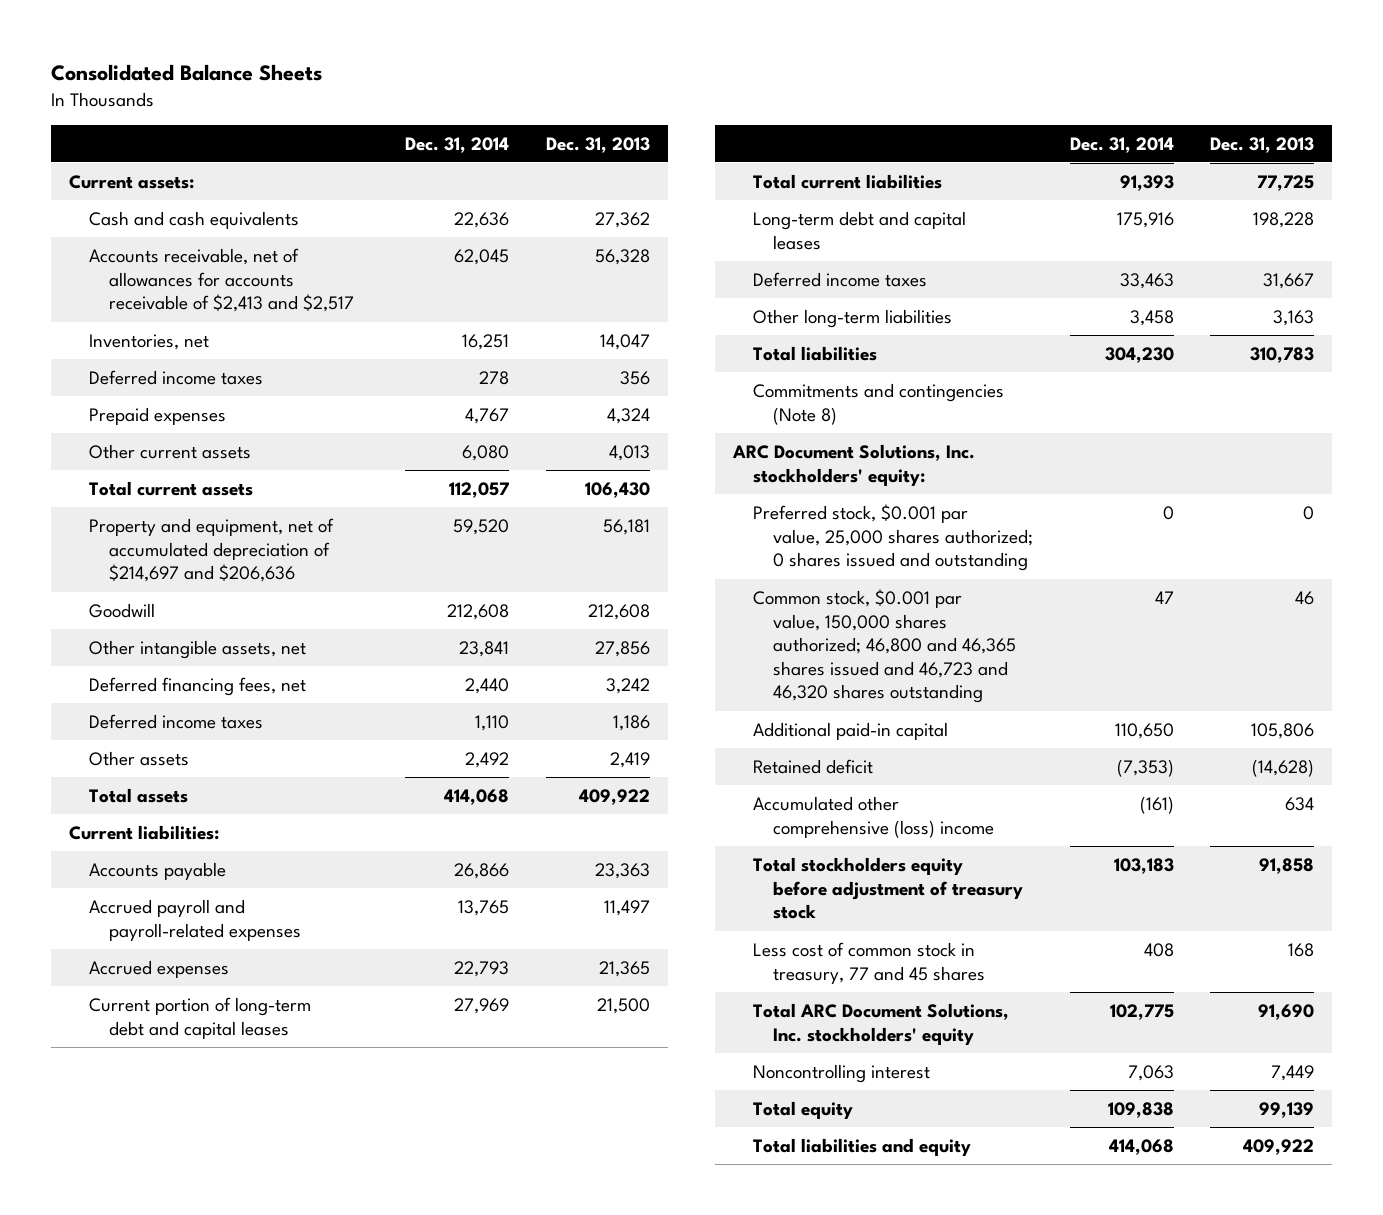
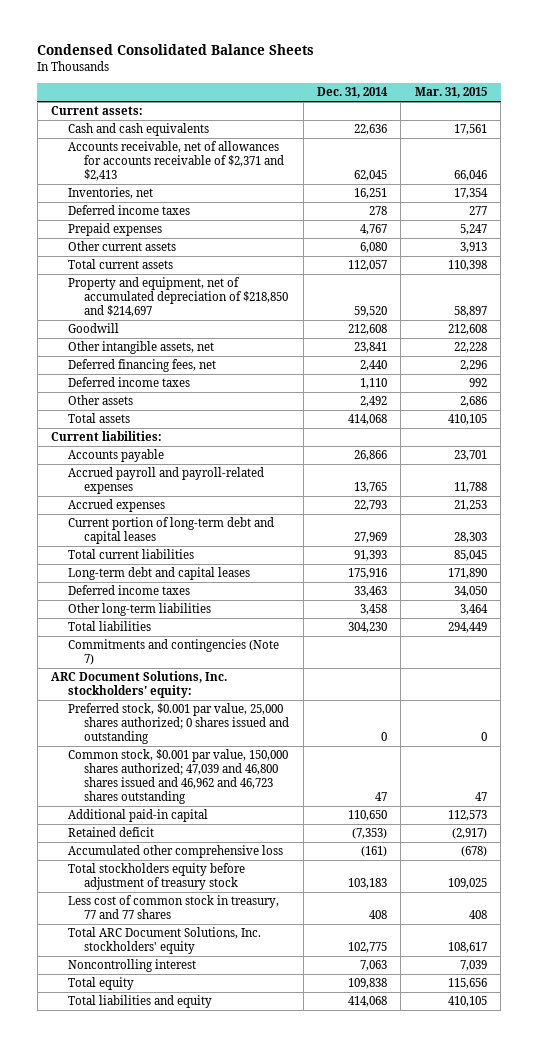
- Consolidated Balance Sheets
+ Condensed Consolidated Balance Sheets
- | Dec. 31, 2014 | Dec. 31, 2013
+ | Dec. 31, 2014 | Mar. 31, 2015
- Accounts receivable, net of allowances for accounts receivable of $2,413 and $2,517 | 62,045 | 56,328
+ Accounts receivable, net of allowances for accounts receivable of $2,371 and $2,413 | 62,045 | 66,046
- Property and equipment, net of accumulated depreciation of $214,697 and $206,636 | 59,520 | 56,181
+ Property and equipment, net of accumulated depreciation of $218,850 and $214,697 | 59,520 | 58,897
- Commitments and contingencies (Note 8)
+ Commitments and contingencies (Note 7)
- Common stock, $0.001 par value, 150,000 shares authorized; 46,800 and 46,365 shares issued and 46,723 and 46,320 shares outstanding | 47 | 46
+ Common stock, $0.001 par value, 150,000 shares authorized; 47,039 and 46,800 shares issued and 46,962 and 46,723 shares outstanding | 47 | 47
- Accumulated other comprehensive (loss) income | (161) | 634
+ Accumulated other comprehensive loss | (161) | (678)
- Less cost of common stock in treasury, 77 and 45 shares | 408 | 168
+ Less cost of common stock in treasury, 77 and 77 shares | 408 | 408

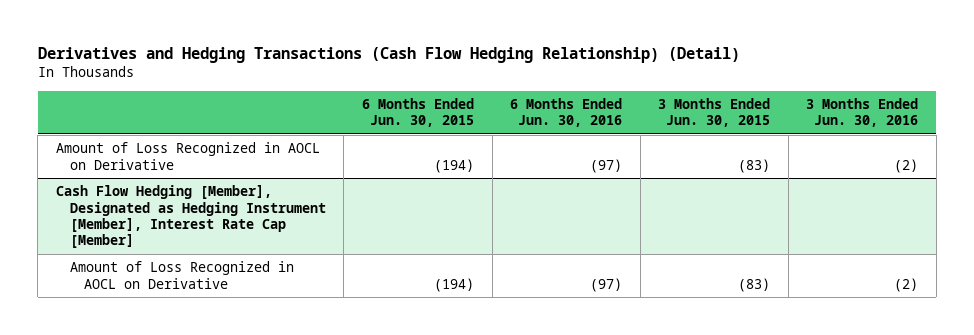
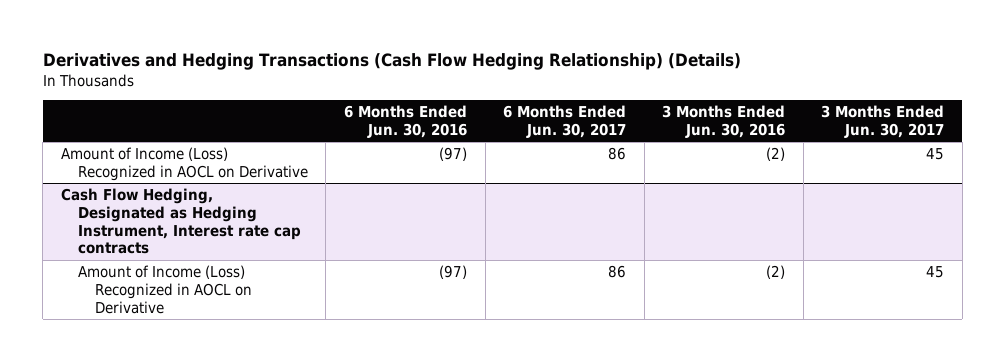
- Derivatives and Hedging Transactions (Cash Flow Hedging Relationship) (Detail)
+ Derivatives and Hedging Transactions (Cash Flow Hedging Relationship) (Details)
- | 6 Months Ended Jun. 30, 2015 | 6 Months Ended Jun. 30, 2016 | 3 Months Ended Jun. 30, 2015 | 3 Months Ended Jun. 30, 2016
+ | 6 Months Ended Jun. 30, 2016 | 6 Months Ended Jun. 30, 2017 | 3 Months Ended Jun. 30, 2016 | 3 Months Ended Jun. 30, 2017
- Amount of Loss Recognized in AOCL on Derivative | (194) | (97) | (83) | (2)
- Cash Flow Hedging [Member], Designated as Hedging Instrument [Member], Interest Rate Cap [Member]
- Amount of Loss Recognized in AOCL on Derivative | (194) | (97) | (83) | (2)
+ Amount of Income (Loss) Recognized in AOCL on Derivative | (97) | 86 | (2) | 45
+ Cash Flow Hedging, Designated as Hedging Instrument, Interest rate cap contracts
+ Amount of Income (Loss) Recognized in AOCL on Derivative | (97) | 86 | (2) | 45

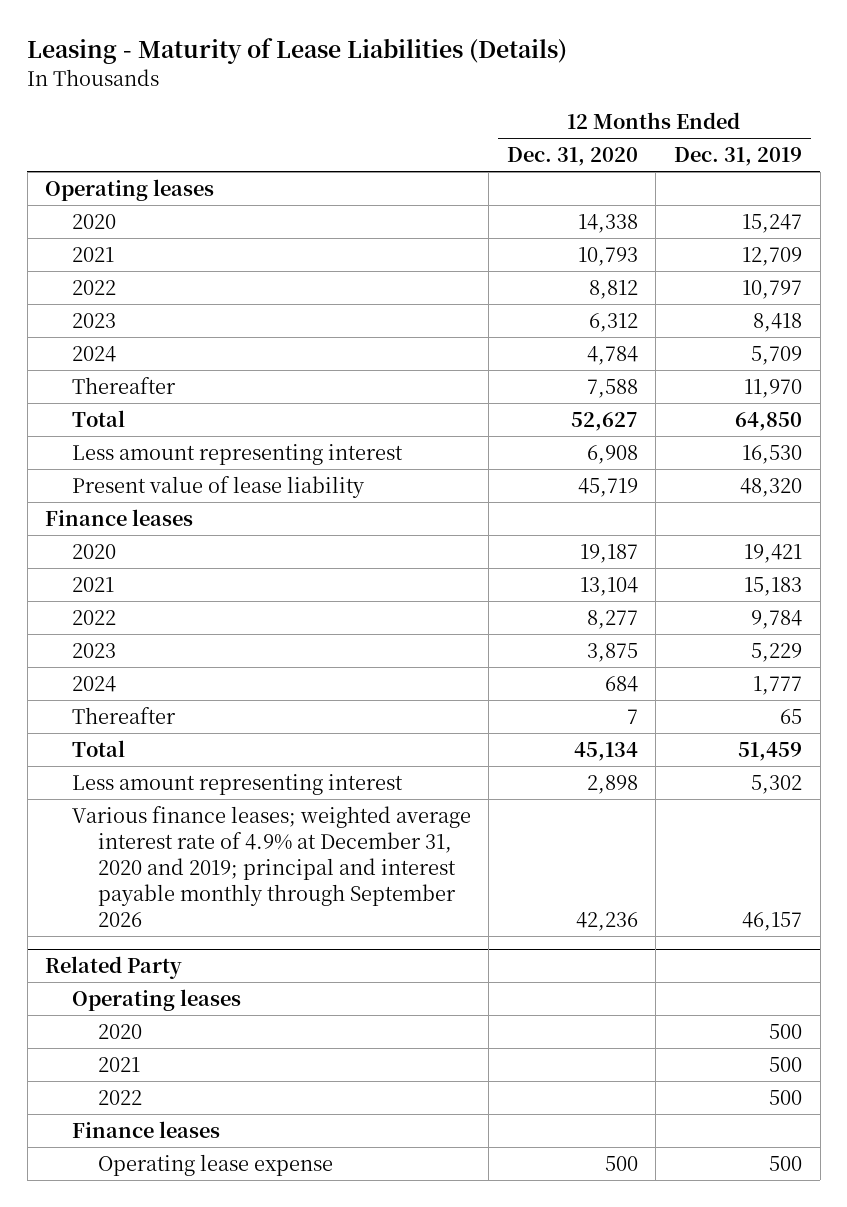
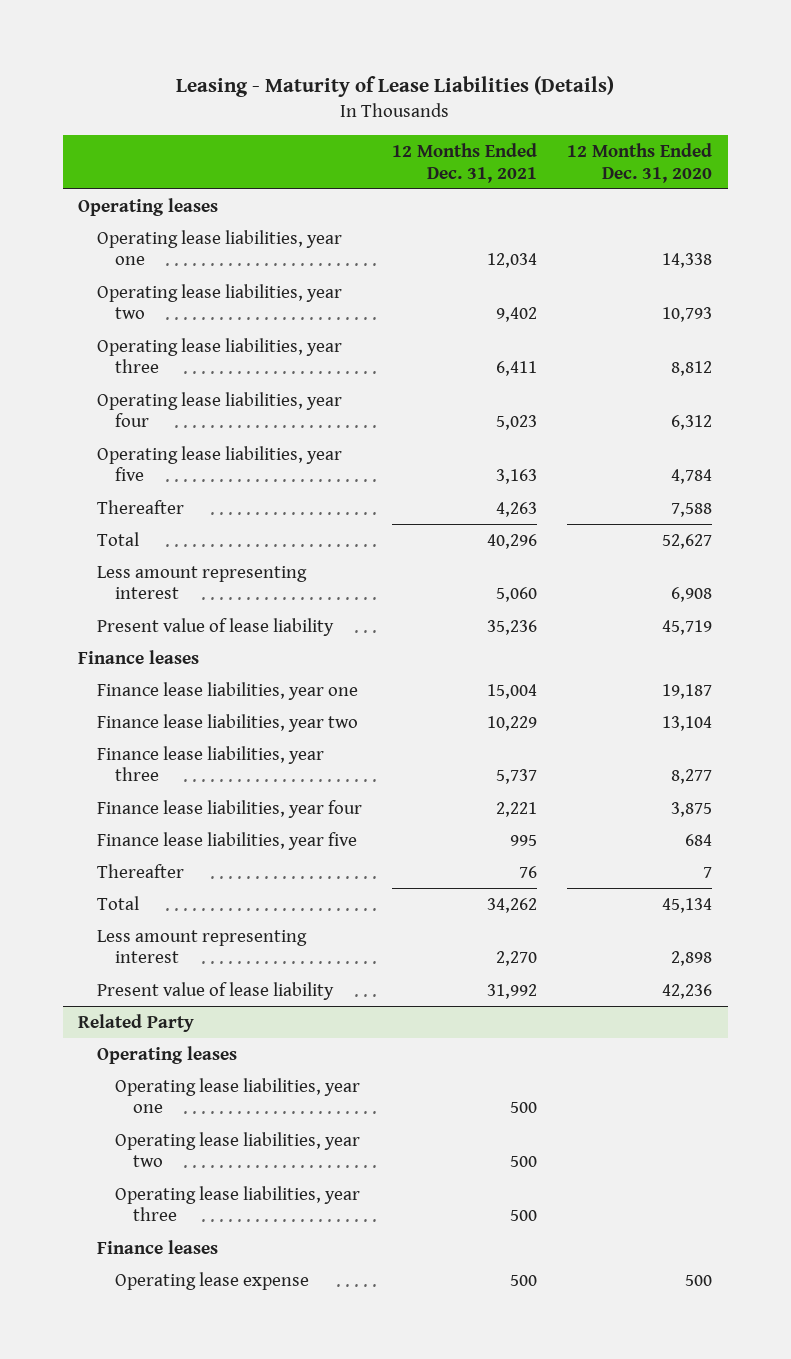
- | 12 Months Ended Dec. 31, 2020 | 12 Months Ended Dec. 31, 2019
+ | 12 Months Ended Dec. 31, 2021 | 12 Months Ended Dec. 31, 2020
- 2020 | 14,338 | 15,247
- 2021 | 10,793 | 12,709
- 2022 | 8,812 | 10,797
- 2023 | 6,312 | 8,418
- 2024 | 4,784 | 5,709
+ Operating lease liabilities, year one | 12,034 | 14,338
+ Operating lease liabilities, year two | 9,402 | 10,793
+ Operating lease liabilities, year three | 6,411 | 8,812
+ Operating lease liabilities, year four | 5,023 | 6,312
+ Operating lease liabilities, year five | 3,163 | 4,784
- 2020 | 19,187 | 19,421
- 2021 | 13,104 | 15,183
- 2022 | 8,277 | 9,784
- 2023 | 3,875 | 5,229
- 2024 | 684 | 1,777
+ Finance lease liabilities, year one | 15,004 | 19,187
+ Finance lease liabilities, year two | 10,229 | 13,104
+ Finance lease liabilities, year three | 5,737 | 8,277
+ Finance lease liabilities, year four | 2,221 | 3,875
+ Finance lease liabilities, year five | 995 | 684
- Various finance leases; weighted average interest rate of 4.9% at December 31, 2020 and 2019; principal and interest payable monthly through September 2026 | 42,236 | 46,157
+ Present value of lease liability | 31,992 | 42,236
@ Related Party
- 2020 | | 500
- 2021 | | 500
- 2022 | | 500
+ Operating lease liabilities, year one | 500 |
+ Operating lease liabilities, year two | 500 |
+ Operating lease liabilities, year three | 500 |

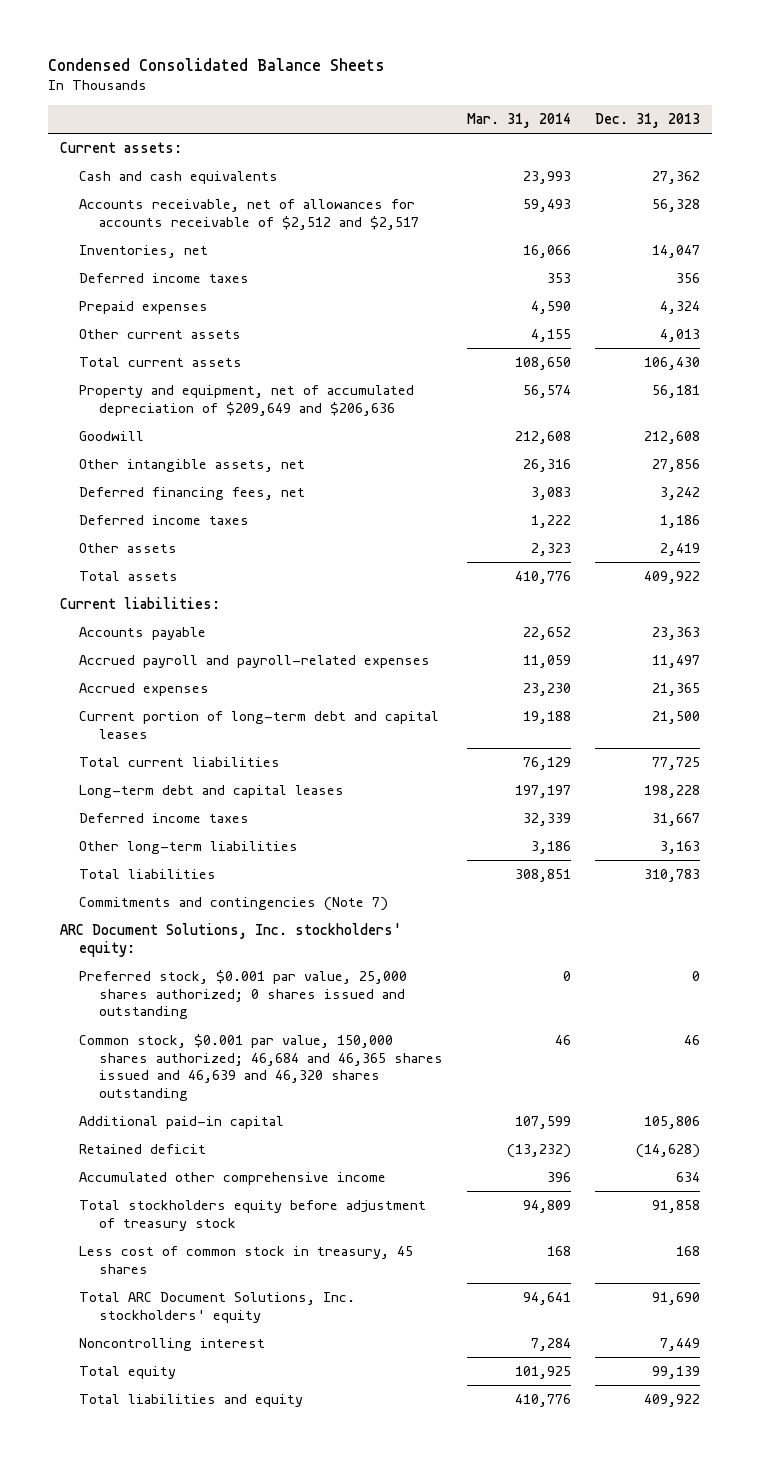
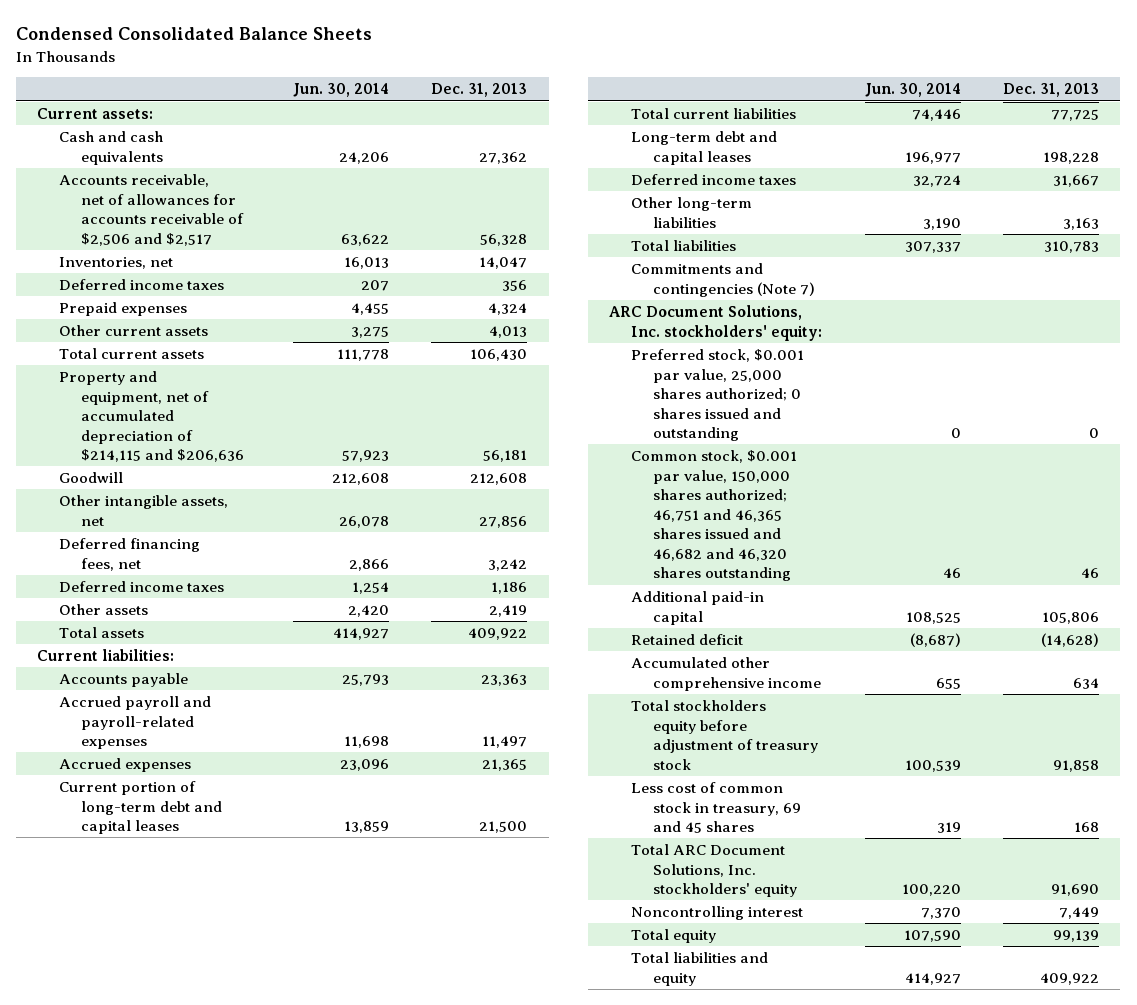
- | Mar. 31, 2014 | Dec. 31, 2013
+ | Jun. 30, 2014 | Dec. 31, 2013
- Accounts receivable, net of allowances for accounts receivable of $2,512 and $2,517 | 59,493 | 56,328
+ Accounts receivable, net of allowances for accounts receivable of $2,506 and $2,517 | 63,622 | 56,328
- Property and equipment, net of accumulated depreciation of $209,649 and $206,636 | 56,574 | 56,181
+ Property and equipment, net of accumulated depreciation of $214,115 and $206,636 | 57,923 | 56,181
- Common stock, $0.001 par value, 150,000 shares authorized; 46,684 and 46,365 shares issued and 46,639 and 46,320 shares outstanding | 46 | 46
+ Common stock, $0.001 par value, 150,000 shares authorized; 46,751 and 46,365 shares issued and 46,682 and 46,320 shares outstanding | 46 | 46
- Less cost of common stock in treasury, 45 shares | 168 | 168
+ Less cost of common stock in treasury, 69 and 45 shares | 319 | 168

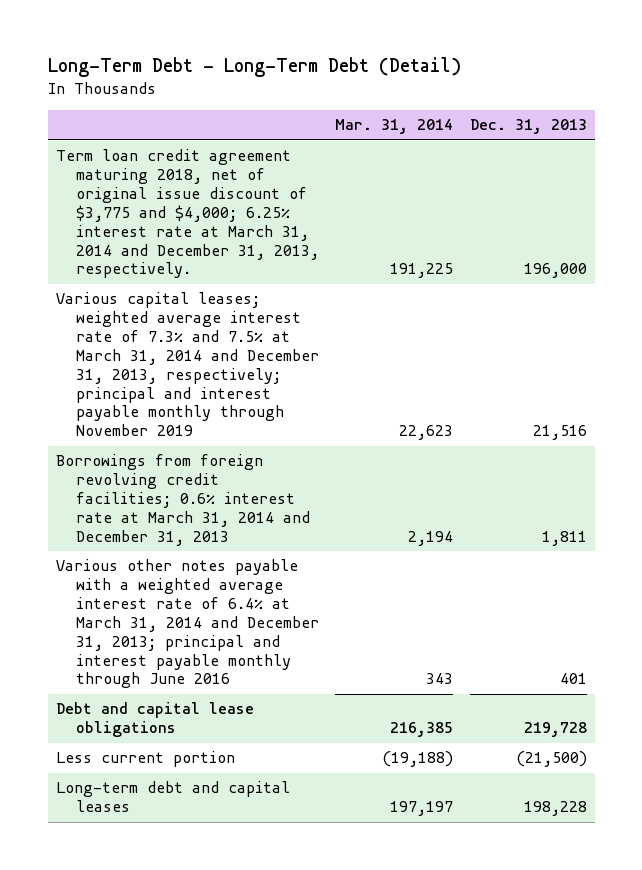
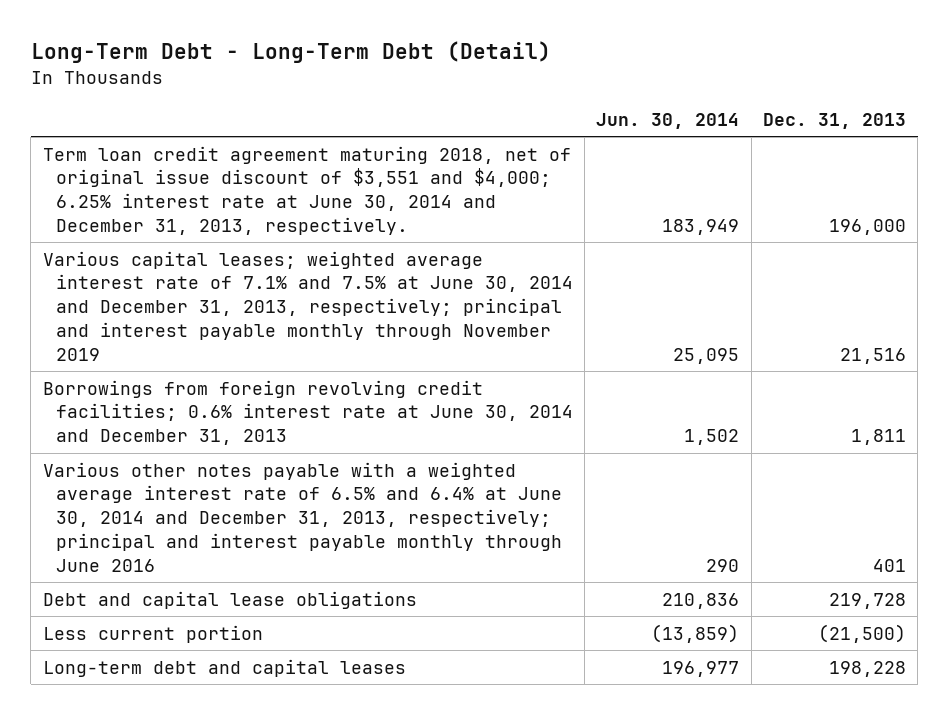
- | Mar. 31, 2014 | Dec. 31, 2013
+ | Jun. 30, 2014 | Dec. 31, 2013
- Term loan credit agreement maturing 2018, net of original issue discount of $3,775 and $4,000; 6.25% interest rate at March 31, 2014 and December 31, 2013, respectively. | 191,225 | 196,000
- Various capital leases; weighted average interest rate of 7.3% and 7.5% at March 31, 2014 and December 31, 2013, respectively; principal and interest payable monthly through November 2019 | 22,623 | 21,516
- Borrowings from foreign revolving credit facilities; 0.6% interest rate at March 31, 2014 and December 31, 2013 | 2,194 | 1,811
- Various other notes payable with a weighted average interest rate of 6.4% at March 31, 2014 and December 31, 2013; principal and interest payable monthly through June 2016 | 343 | 401
+ Term loan credit agreement maturing 2018, net of original issue discount of $3,551 and $4,000; 6.25% interest rate at June 30, 2014 and December 31, 2013, respectively. | 183,949 | 196,000
+ Various capital leases; weighted average interest rate of 7.1% and 7.5% at June 30, 2014 and December 31, 2013, respectively; principal and interest payable monthly through November 2019 | 25,095 | 21,516
+ Borrowings from foreign revolving credit facilities; 0.6% interest rate at June 30, 2014 and December 31, 2013 | 1,502 | 1,811
+ Various other notes payable with a weighted average interest rate of 6.5% and 6.4% at June 30, 2014 and December 31, 2013, respectively; principal and interest payable monthly through June 2016 | 290 | 401

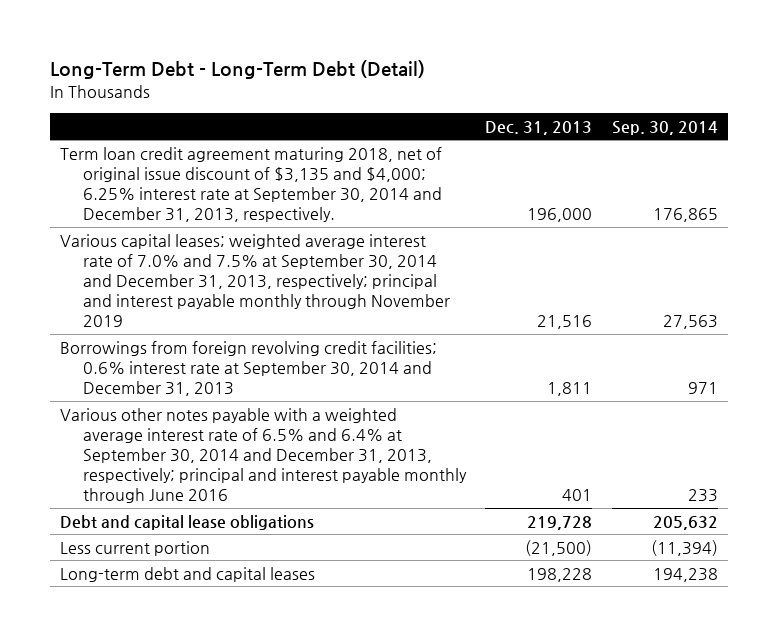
- | Jun. 30, 2014 | Dec. 31, 2013
+ | Dec. 31, 2013 | Sep. 30, 2014
- Term loan credit agreement maturing 2018, net of original issue discount of $3,551 and $4,000; 6.25% interest rate at June 30, 2014 and December 31, 2013, respectively. | 183,949 | 196,000
- Various capital leases; weighted average interest rate of 7.1% and 7.5% at June 30, 2014 and December 31, 2013, respectively; principal and interest payable monthly through November 2019 | 25,095 | 21,516
- Borrowings from foreign revolving credit facilities; 0.6% interest rate at June 30, 2014 and December 31, 2013 | 1,502 | 1,811
- Various other notes payable with a weighted average interest rate of 6.5% and 6.4% at June 30, 2014 and December 31, 2013, respectively; principal and interest payable monthly through June 2016 | 290 | 401
+ Term loan credit agreement maturing 2018, net of original issue discount of $3,135 and $4,000; 6.25% interest rate at September 30, 2014 and December 31, 2013, respectively. | 196,000 | 176,865
+ Various capital leases; weighted average interest rate of 7.0% and 7.5% at September 30, 2014 and December 31, 2013, respectively; principal and interest payable monthly through November 2019 | 21,516 | 27,563
+ Borrowings from foreign revolving credit facilities; 0.6% interest rate at September 30, 2014 and December 31, 2013 | 1,811 | 971
+ Various other notes payable with a weighted average interest rate of 6.5% and 6.4% at September 30, 2014 and December 31, 2013, respectively; principal and interest payable monthly through June 2016 | 401 | 233

